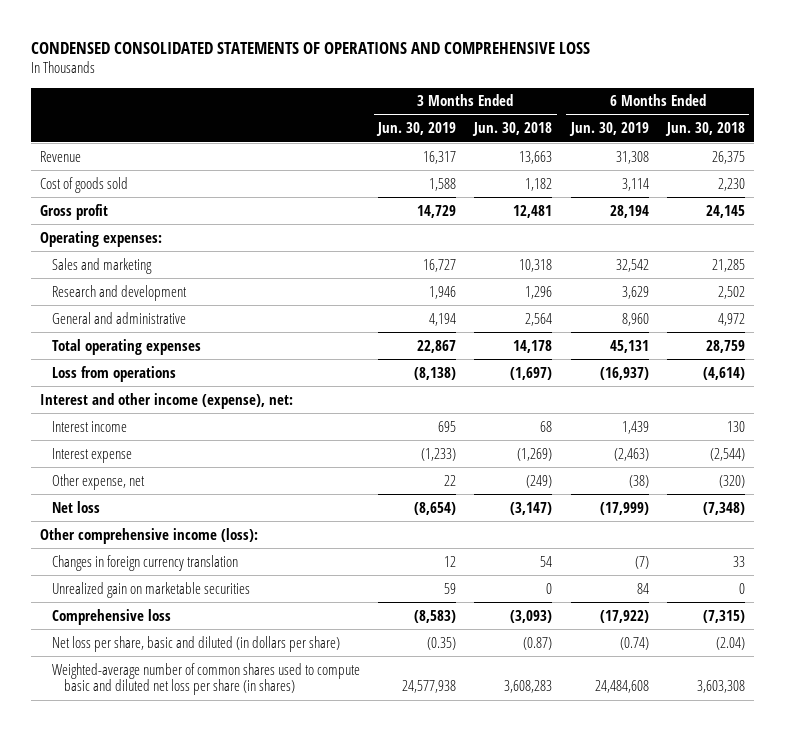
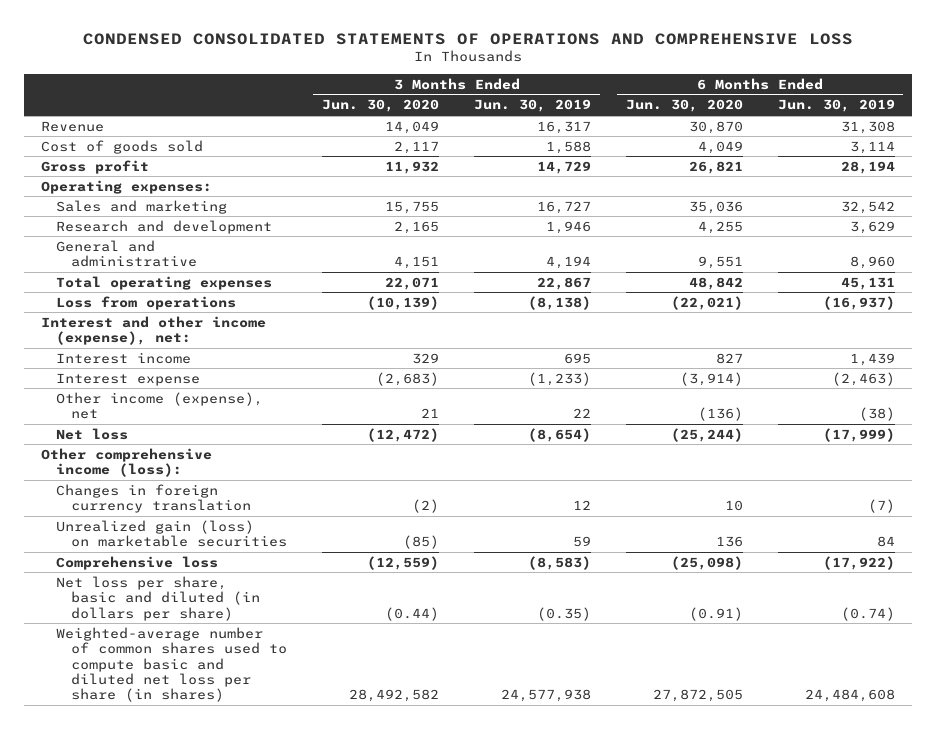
- | 3 Months Ended Jun. 30, 2019 | 3 Months Ended Jun. 30, 2018 | 6 Months Ended Jun. 30, 2019 | 6 Months Ended Jun. 30, 2018
+ | 3 Months Ended Jun. 30, 2020 | 3 Months Ended Jun. 30, 2019 | 6 Months Ended Jun. 30, 2020 | 6 Months Ended Jun. 30, 2019
- Other expense, net | 22 | (249) | (38) | (320)
+ Other income (expense), net | 21 | 22 | (136) | (38)
- Unrealized gain on marketable securities | 59 | 0 | 84 | 0
+ Unrealized gain (loss) on marketable securities | (85) | 59 | 136 | 84

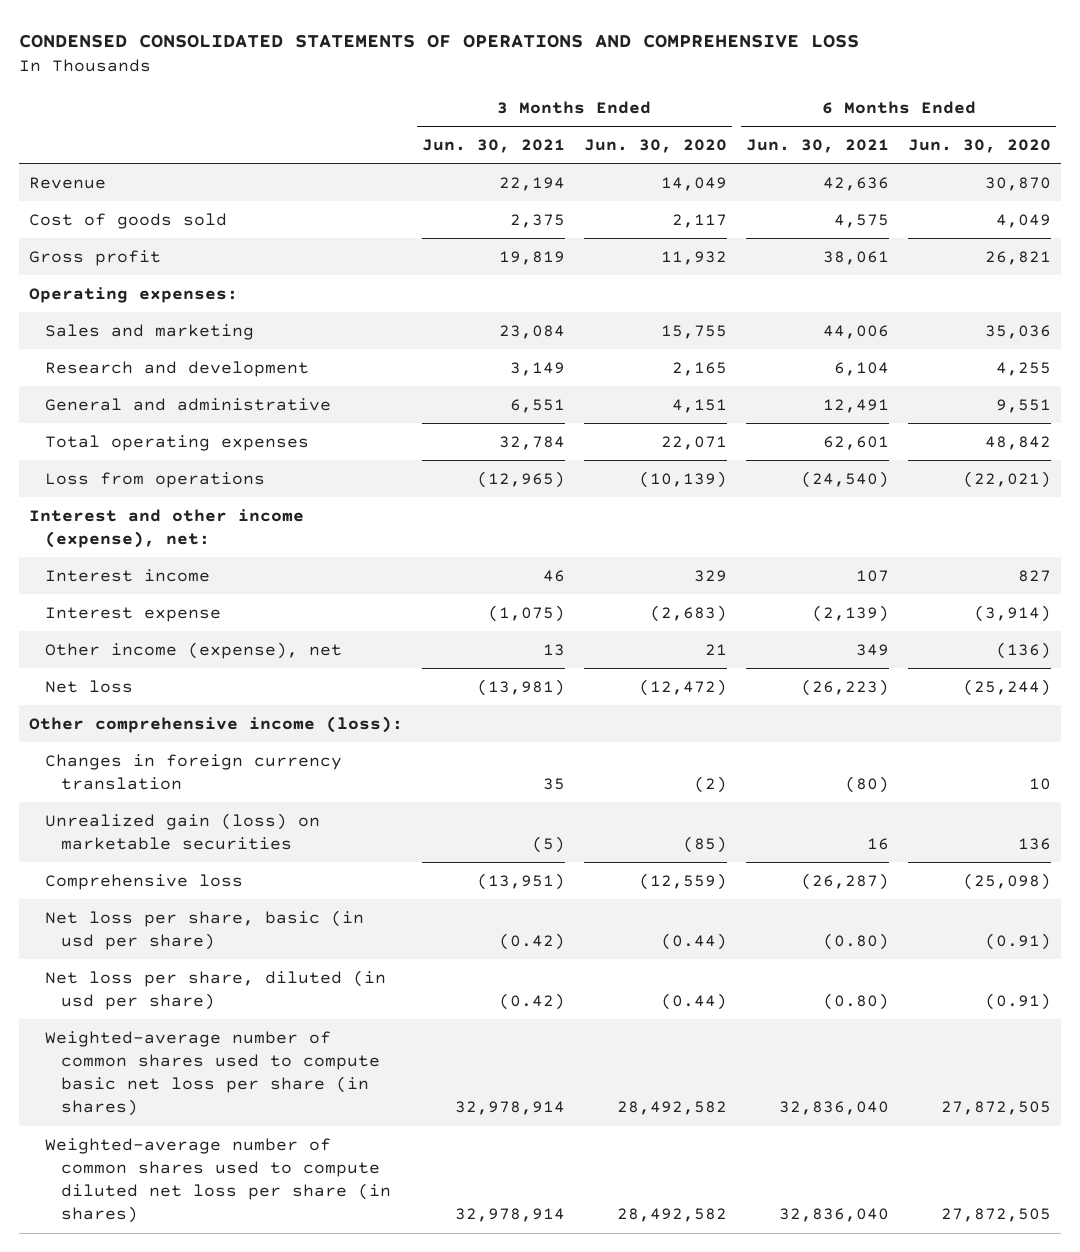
- | 3 Months Ended Jun. 30, 2020 | 3 Months Ended Jun. 30, 2019 | 6 Months Ended Jun. 30, 2020 | 6 Months Ended Jun. 30, 2019
+ | 3 Months Ended Jun. 30, 2021 | 3 Months Ended Jun. 30, 2020 | 6 Months Ended Jun. 30, 2021 | 6 Months Ended Jun. 30, 2020
- Net loss per share, basic and diluted (in dollars per share) | (0.44) | (0.35) | (0.91) | (0.74)
- Weighted-average number of common shares used to compute basic and diluted net loss per share (in shares) | 28,492,582 | 24,577,938 | 27,872,505 | 24,484,608
+ Net loss per share, basic (in usd per share) | (0.42) | (0.44) | (0.80) | (0.91)
+ Net loss per share, diluted (in usd per share) | (0.42) | (0.44) | (0.80) | (0.91)
+ Weighted-average number of common shares used to compute basic net loss per share (in shares) | 32,978,914 | 28,492,582 | 32,836,040 | 27,872,505
+ Weighted-average number of common shares used to compute diluted net loss per share (in shares) | 32,978,914 | 28,492,582 | 32,836,040 | 27,872,505

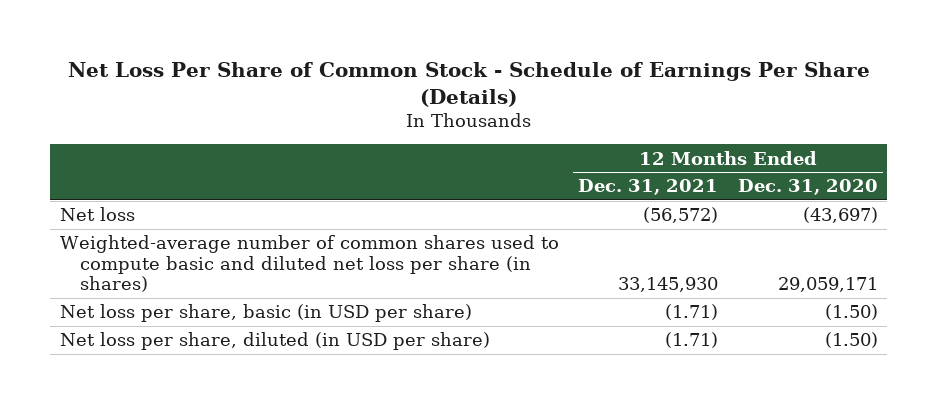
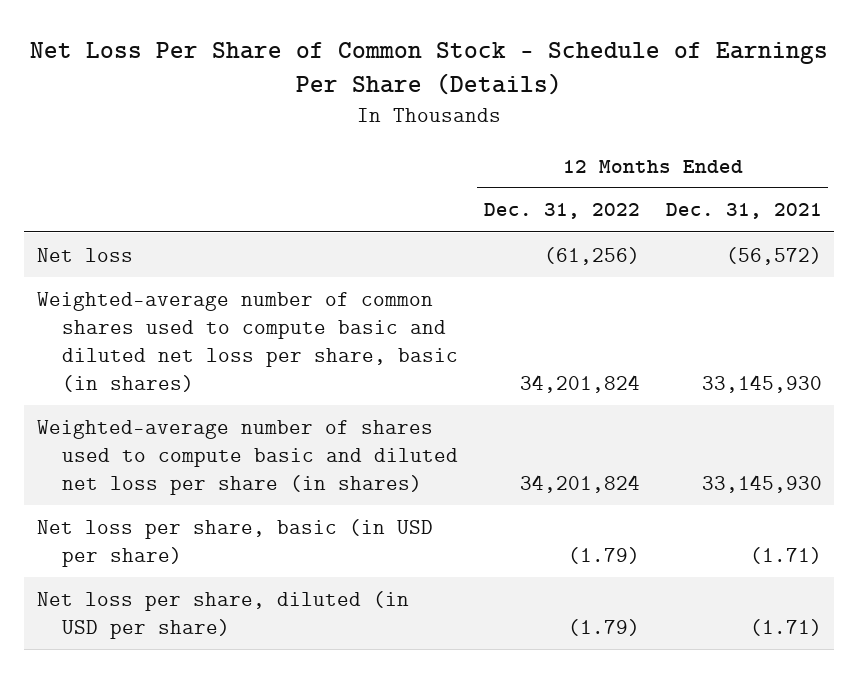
- | 12 Months Ended Dec. 31, 2021 | 12 Months Ended Dec. 31, 2020
+ | 12 Months Ended Dec. 31, 2022 | 12 Months Ended Dec. 31, 2021
- Weighted-average number of common shares used to compute basic and diluted net loss per share (in shares) | 33,145,930 | 29,059,171
+ Weighted-average number of common shares used to compute basic and diluted net loss per share, basic (in shares) | 34,201,824 | 33,145,930
+ Weighted-average number of shares used to compute basic and diluted net loss per share (in shares) | 34,201,824 | 33,145,930

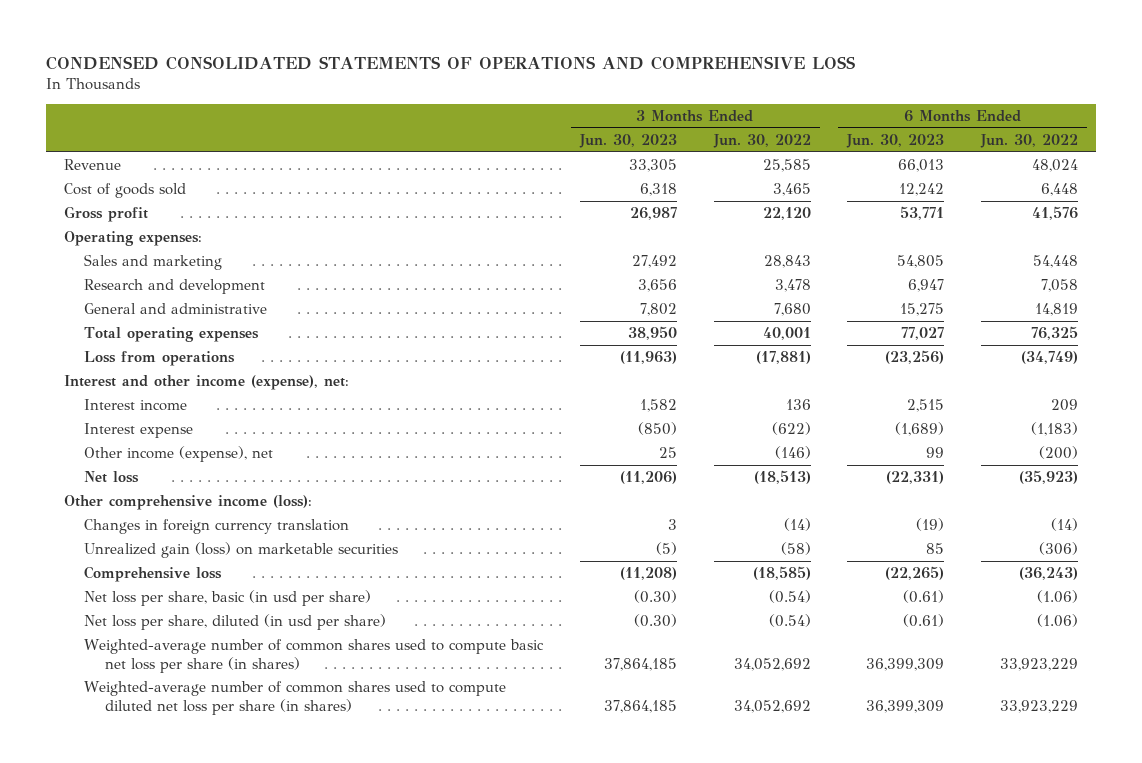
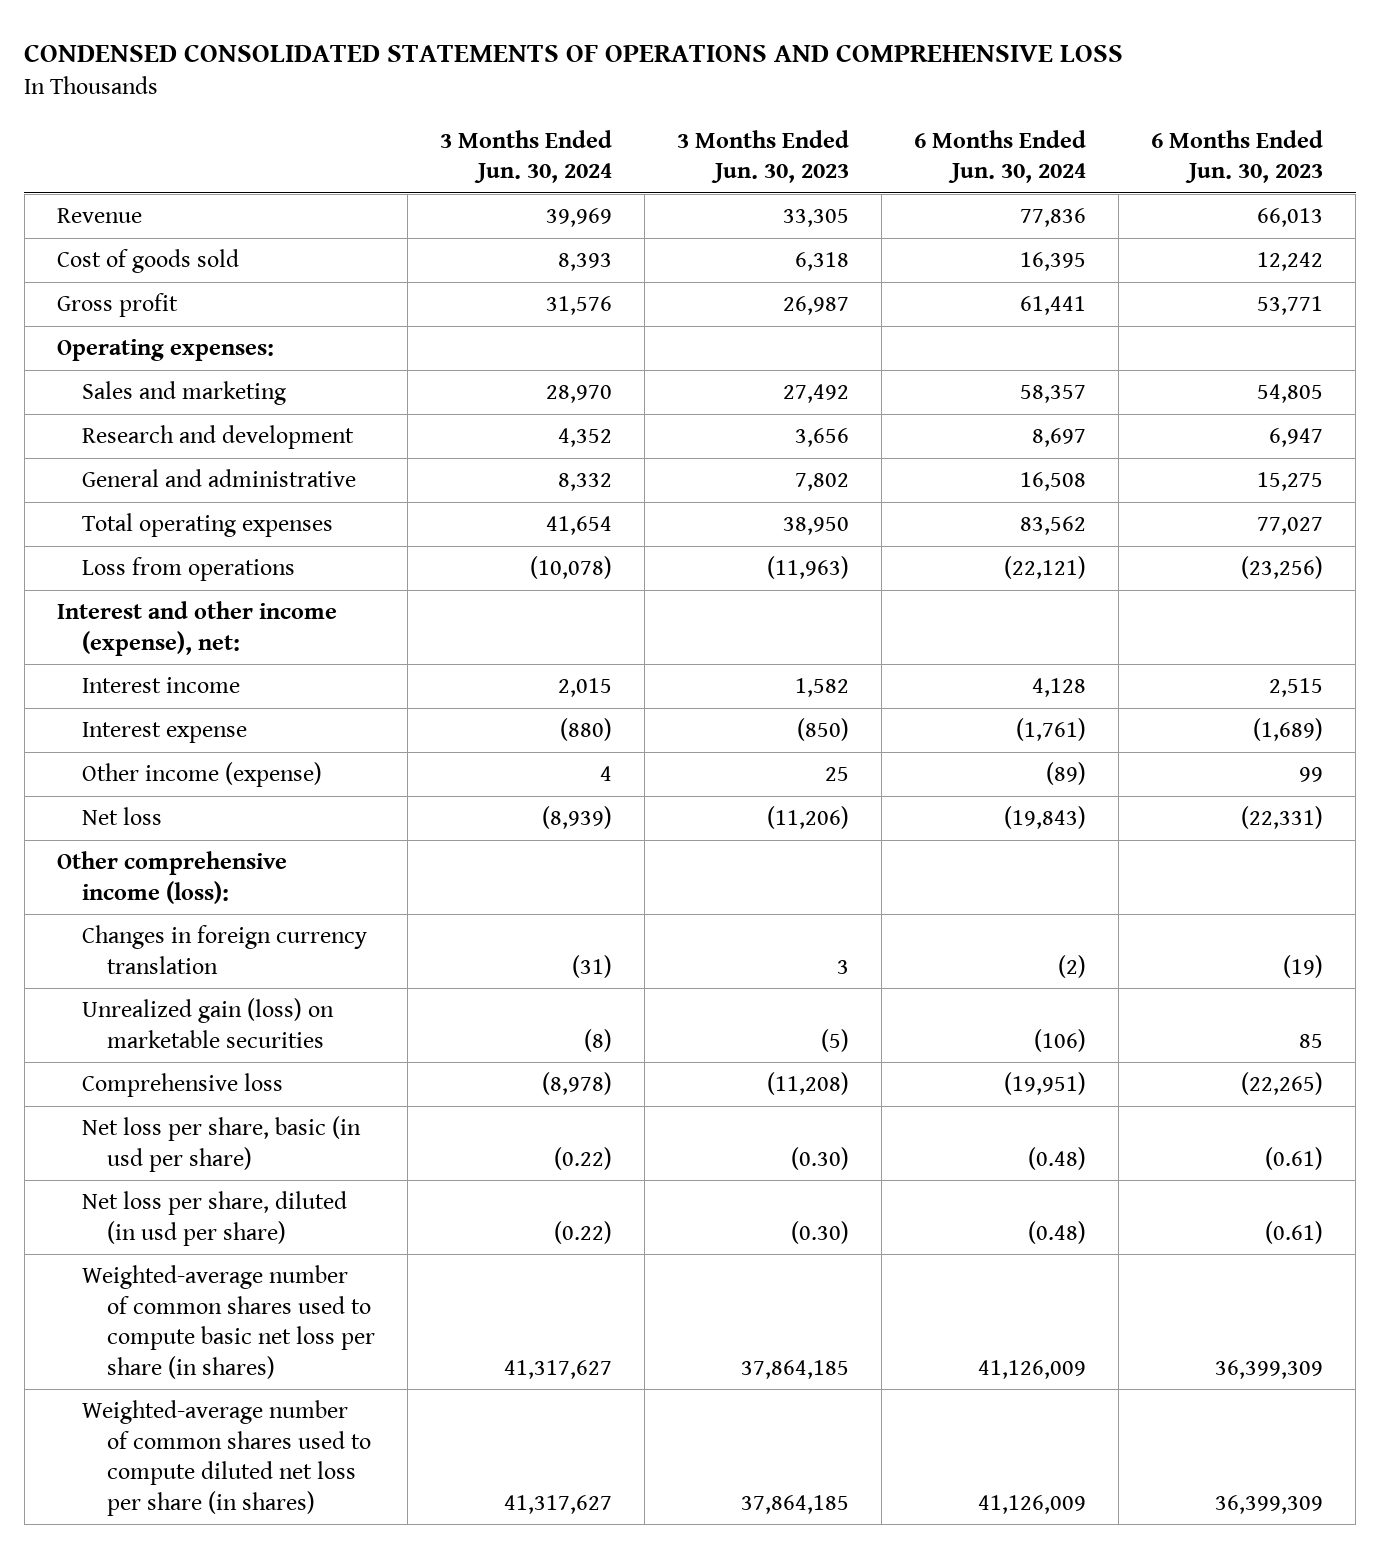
- | 3 Months Ended Jun. 30, 2023 | 3 Months Ended Jun. 30, 2022 | 6 Months Ended Jun. 30, 2023 | 6 Months Ended Jun. 30, 2022
+ | 3 Months Ended Jun. 30, 2024 | 3 Months Ended Jun. 30, 2023 | 6 Months Ended Jun. 30, 2024 | 6 Months Ended Jun. 30, 2023
- Other income (expense), net | 25 | (146) | 99 | (200)
+ Other income (expense) | 4 | 25 | (89) | 99

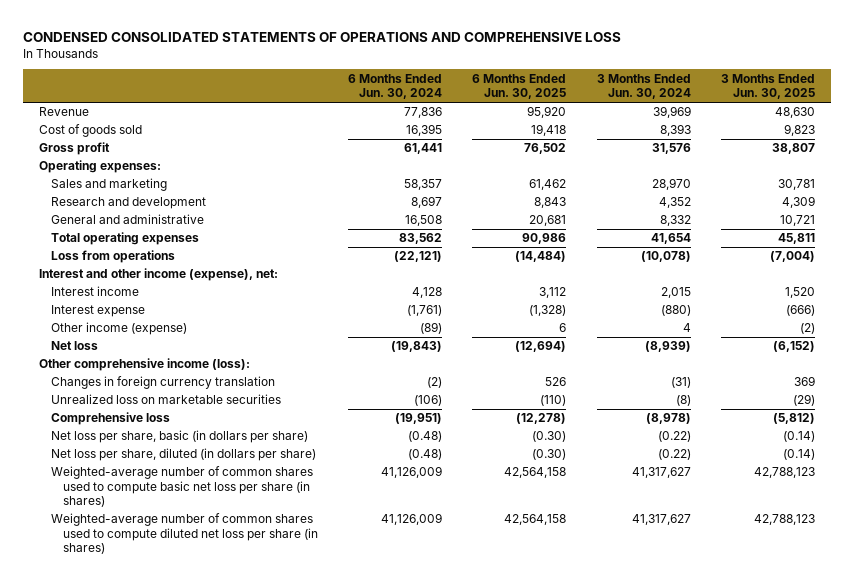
- | 3 Months Ended Jun. 30, 2024 | 3 Months Ended Jun. 30, 2023 | 6 Months Ended Jun. 30, 2024 | 6 Months Ended Jun. 30, 2023
+ | 6 Months Ended Jun. 30, 2024 | 6 Months Ended Jun. 30, 2025 | 3 Months Ended Jun. 30, 2024 | 3 Months Ended Jun. 30, 2025
- Unrealized gain (loss) on marketable securities | (8) | (5) | (106) | 85
+ Unrealized loss on marketable securities | (106) | (110) | (8) | (29)
- Net loss per share, basic (in usd per share) | (0.22) | (0.30) | (0.48) | (0.61)
- Net loss per share, diluted (in usd per share) | (0.22) | (0.30) | (0.48) | (0.61)
+ Net loss per share, basic (in dollars per share) | (0.48) | (0.30) | (0.22) | (0.14)
+ Net loss per share, diluted (in dollars per share) | (0.48) | (0.30) | (0.22) | (0.14)

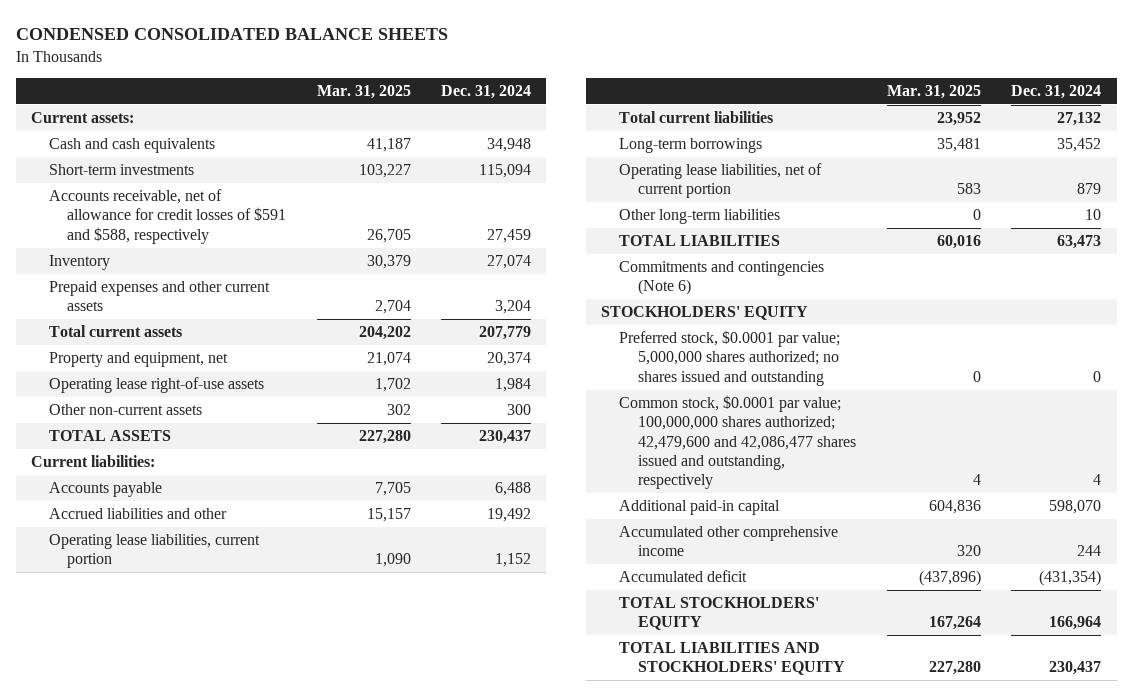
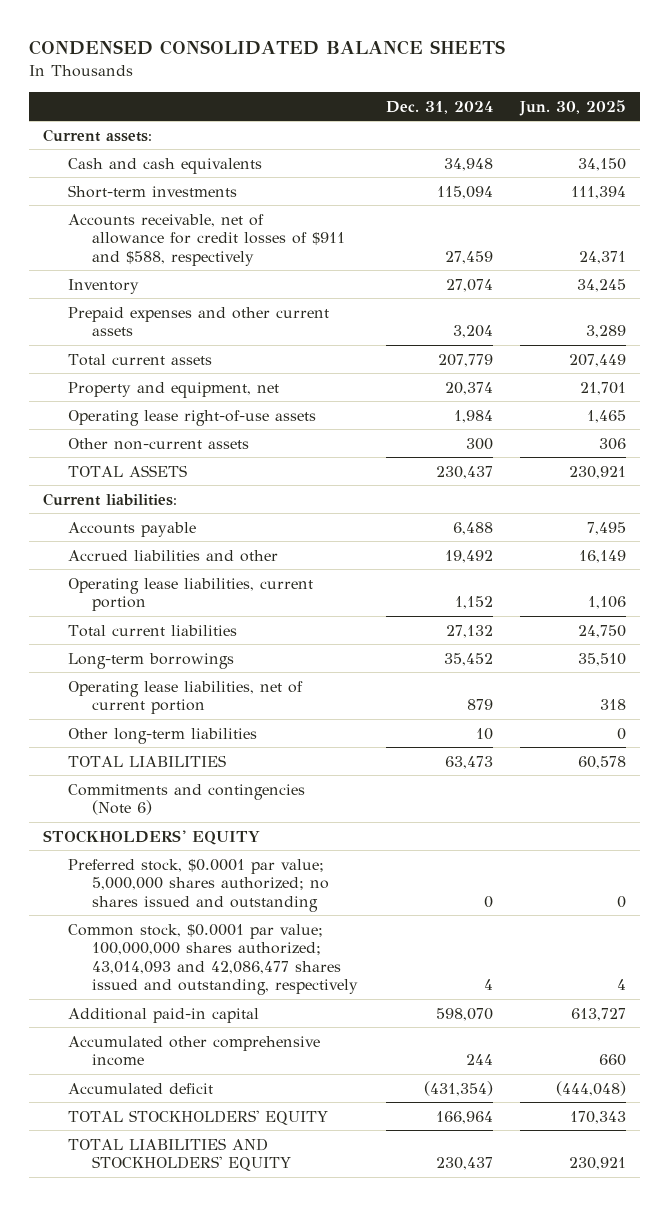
- | Mar. 31, 2025 | Dec. 31, 2024
+ | Dec. 31, 2024 | Jun. 30, 2025
- Accounts receivable, net of allowance for credit losses of $591 and $588, respectively | 26,705 | 27,459
+ Accounts receivable, net of allowance for credit losses of $911 and $588, respectively | 27,459 | 24,371
- Common stock, $0.0001 par value; 100,000,000 shares authorized; 42,479,600 and 42,086,477 shares issued and outstanding, respectively | 4 | 4
+ Common stock, $0.0001 par value; 100,000,000 shares authorized; 43,014,093 and 42,086,477 shares issued and outstanding, respectively | 4 | 4

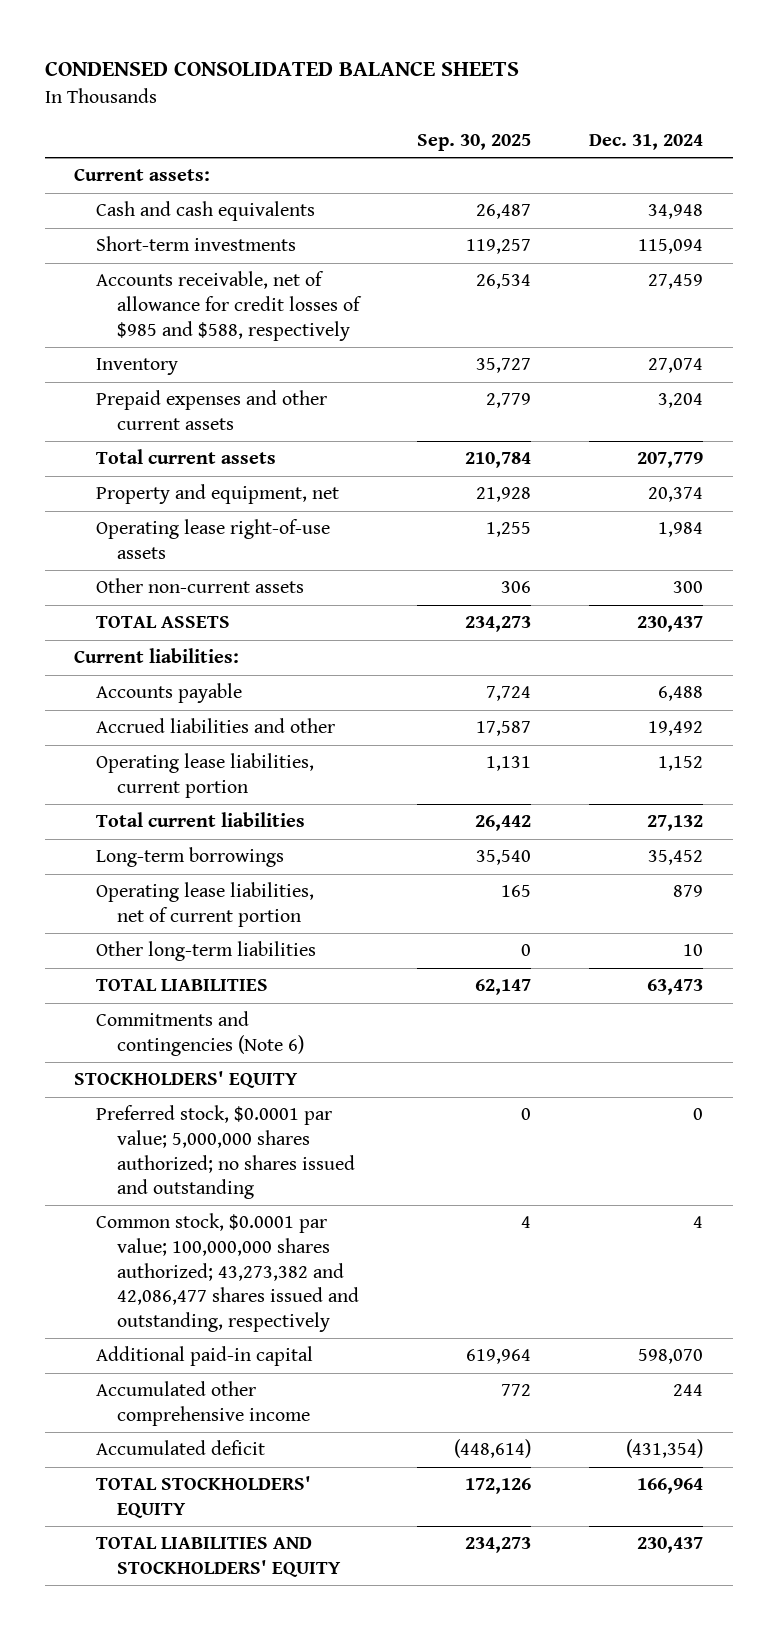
- | Dec. 31, 2024 | Jun. 30, 2025
+ | Sep. 30, 2025 | Dec. 31, 2024
- Accounts receivable, net of allowance for credit losses of $911 and $588, respectively | 27,459 | 24,371
+ Accounts receivable, net of allowance for credit losses of $985 and $588, respectively | 26,534 | 27,459
- Common stock, $0.0001 par value; 100,000,000 shares authorized; 43,014,093 and 42,086,477 shares issued and outstanding, respectively | 4 | 4
+ Common stock, $0.0001 par value; 100,000,000 shares authorized; 43,273,382 and 42,086,477 shares issued and outstanding, respectively | 4 | 4

